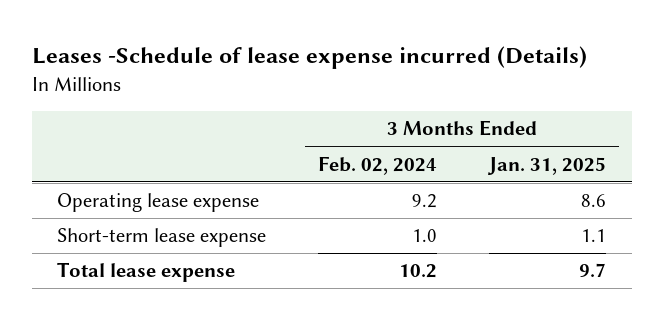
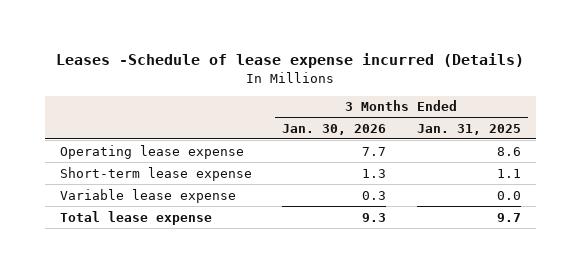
- | 3 Months Ended Feb. 02, 2024 | 3 Months Ended Jan. 31, 2025
+ | 3 Months Ended Jan. 30, 2026 | 3 Months Ended Jan. 31, 2025
+ Variable lease expense | 0.3 | 0.0

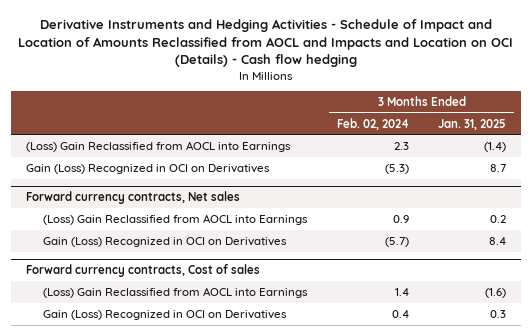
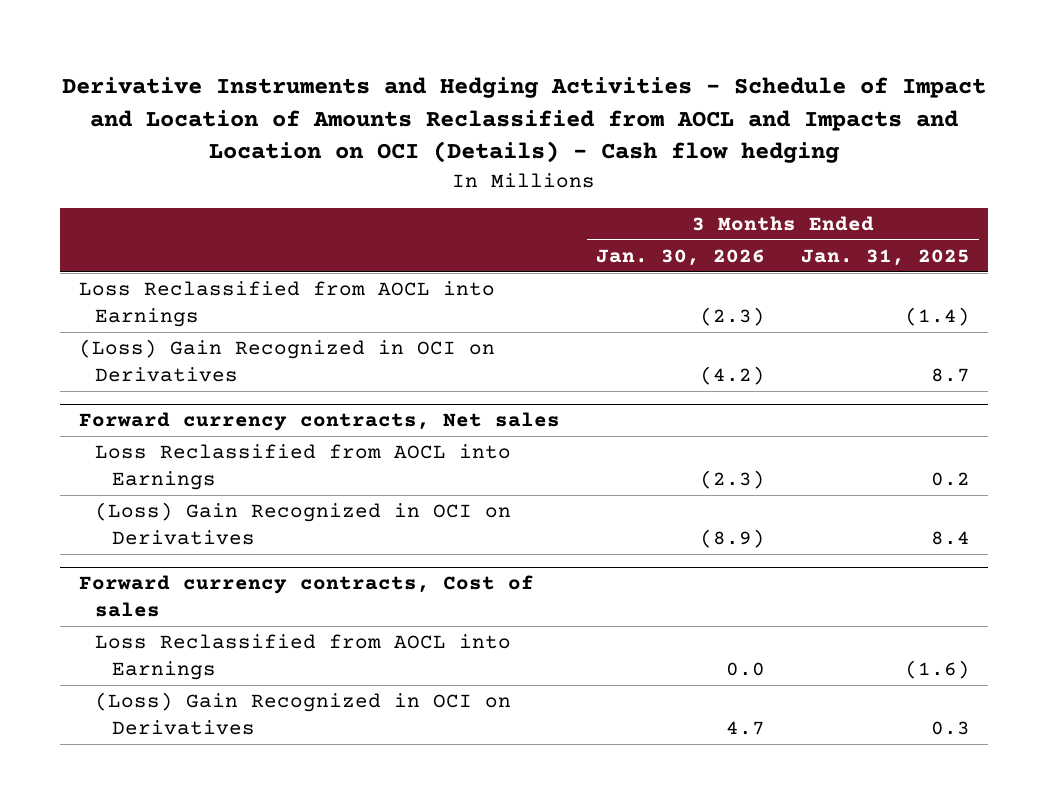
- | 3 Months Ended Feb. 02, 2024 | 3 Months Ended Jan. 31, 2025
+ | 3 Months Ended Jan. 30, 2026 | 3 Months Ended Jan. 31, 2025
- (Loss) Gain Reclassified from AOCL into Earnings | 2.3 | (1.4)
- Gain (Loss) Recognized in OCI on Derivatives | (5.3) | 8.7
+ Loss Reclassified from AOCL into Earnings | (2.3) | (1.4)
+ (Loss) Gain Recognized in OCI on Derivatives | (4.2) | 8.7
@ Forward currency contracts, Net sales
- (Loss) Gain Reclassified from AOCL into Earnings | 0.9 | 0.2
- Gain (Loss) Recognized in OCI on Derivatives | (5.7) | 8.4
+ Loss Reclassified from AOCL into Earnings | (2.3) | 0.2
+ (Loss) Gain Recognized in OCI on Derivatives | (8.9) | 8.4
@ Forward currency contracts, Cost of sales
- (Loss) Gain Reclassified from AOCL into Earnings | 1.4 | (1.6)
- Gain (Loss) Recognized in OCI on Derivatives | 0.4 | 0.3
+ Loss Reclassified from AOCL into Earnings | 0.0 | (1.6)
+ (Loss) Gain Recognized in OCI on Derivatives | 4.7 | 0.3

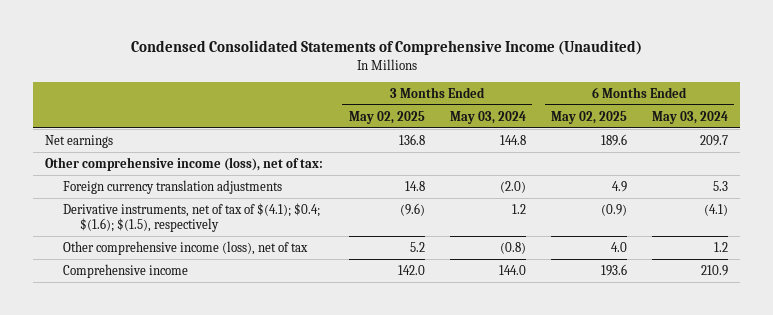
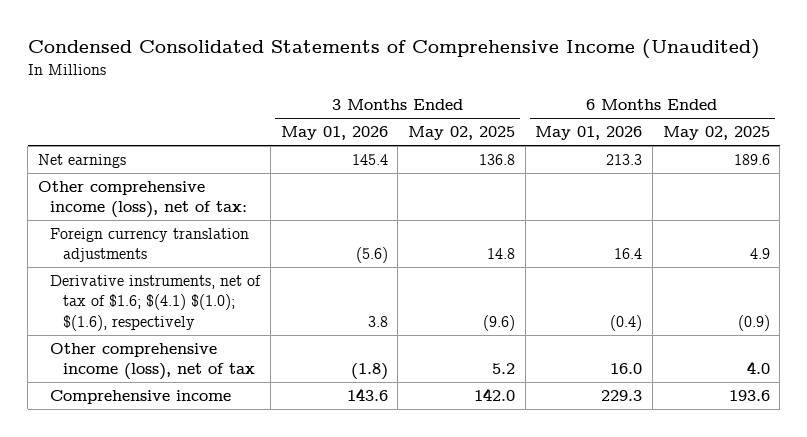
- | 3 Months Ended May 02, 2025 | 3 Months Ended May 03, 2024 | 6 Months Ended May 02, 2025 | 6 Months Ended May 03, 2024
+ | 3 Months Ended May 01, 2026 | 3 Months Ended May 02, 2025 | 6 Months Ended May 01, 2026 | 6 Months Ended May 02, 2025
- Derivative instruments, net of tax of $(4.1); $0.4; $(1.6); $(1.5), respectively | (9.6) | 1.2 | (0.9) | (4.1)
+ Derivative instruments, net of tax of $1.6; $(4.1) $(1.0); $(1.6), respectively | 3.8 | (9.6) | (0.4) | (0.9)

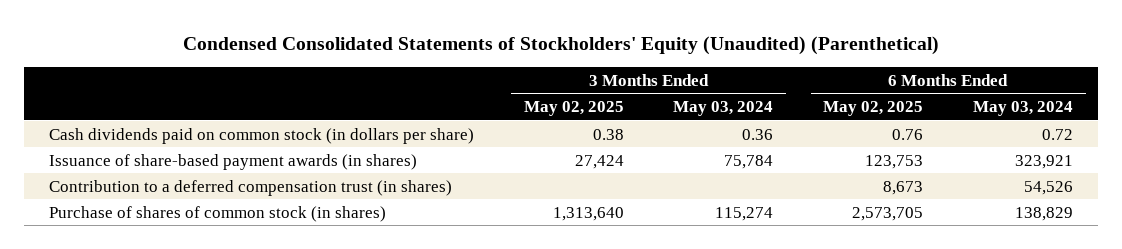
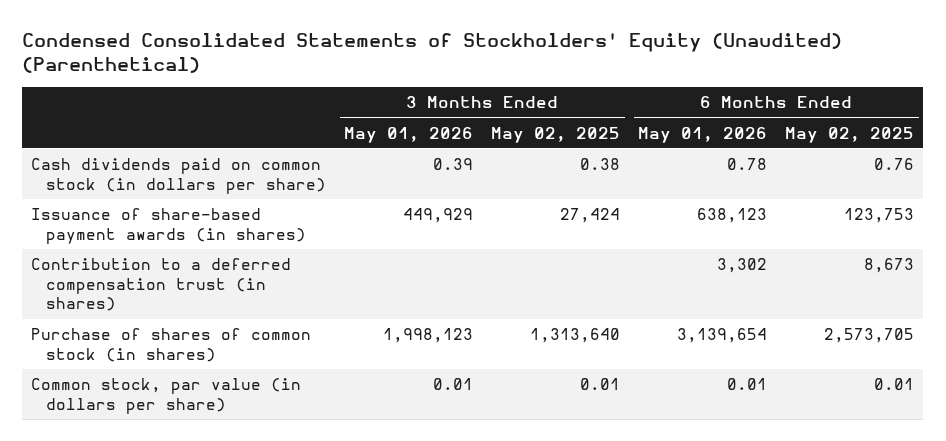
- | 3 Months Ended May 02, 2025 | 3 Months Ended May 03, 2024 | 6 Months Ended May 02, 2025 | 6 Months Ended May 03, 2024
+ | 3 Months Ended May 01, 2026 | 3 Months Ended May 02, 2025 | 6 Months Ended May 01, 2026 | 6 Months Ended May 02, 2025
+ Common stock, par value (in dollars per share) | 0.01 | 0.01 | 0.01 | 0.01

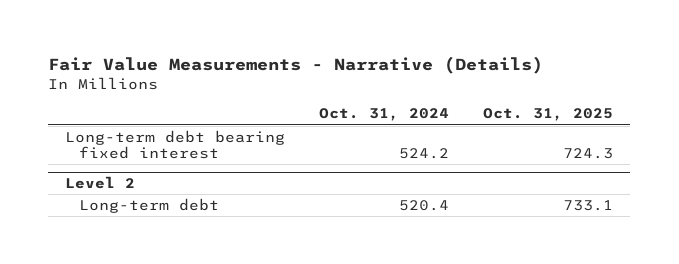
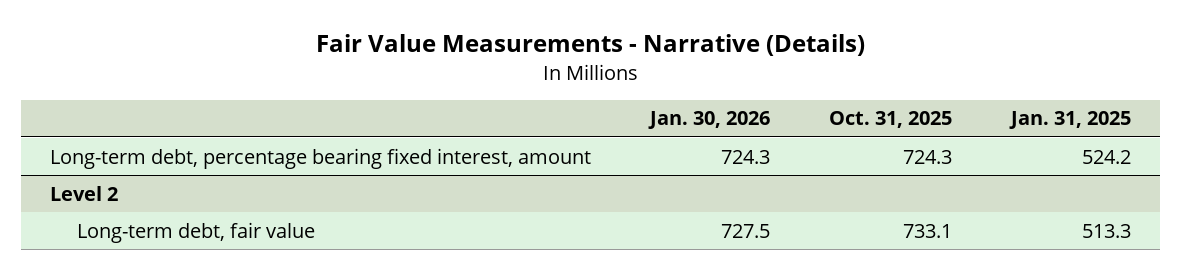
- | Oct. 31, 2024 | Oct. 31, 2025
+ | Jan. 30, 2026 | Oct. 31, 2025 | Jan. 31, 2025
- Long-term debt bearing fixed interest | 524.2 | 724.3
+ Long-term debt, percentage bearing fixed interest, amount | 724.3 | 724.3 | 524.2
@ Level 2
- Long-term debt | 520.4 | 733.1
+ Long-term debt, fair value | 727.5 | 733.1 | 513.3

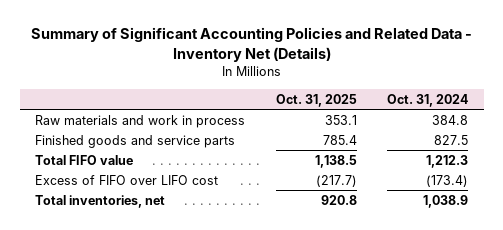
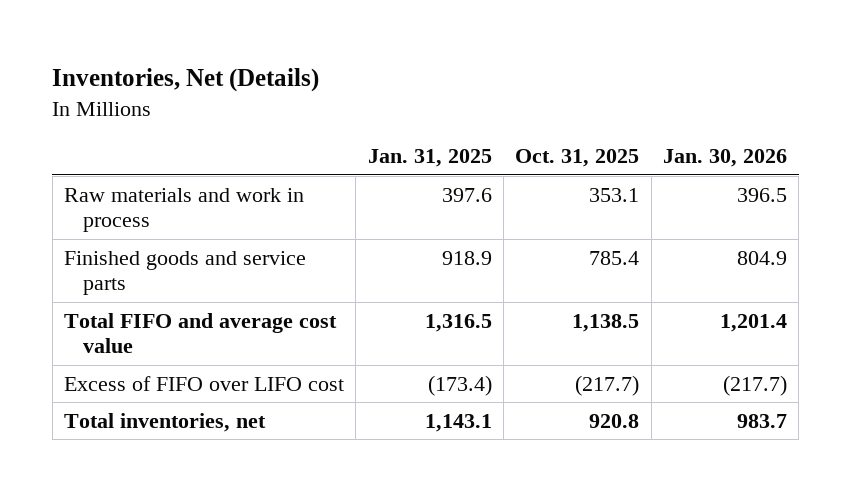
- Summary of Significant Accounting Policies and Related Data - Inventory Net (Details)
+ Inventories, Net (Details)
- | Oct. 31, 2025 | Oct. 31, 2024
+ | Jan. 31, 2025 | Oct. 31, 2025 | Jan. 30, 2026
- Total FIFO value | 1,138.5 | 1,212.3
+ Total FIFO and average cost value | 1,316.5 | 1,138.5 | 1,201.4

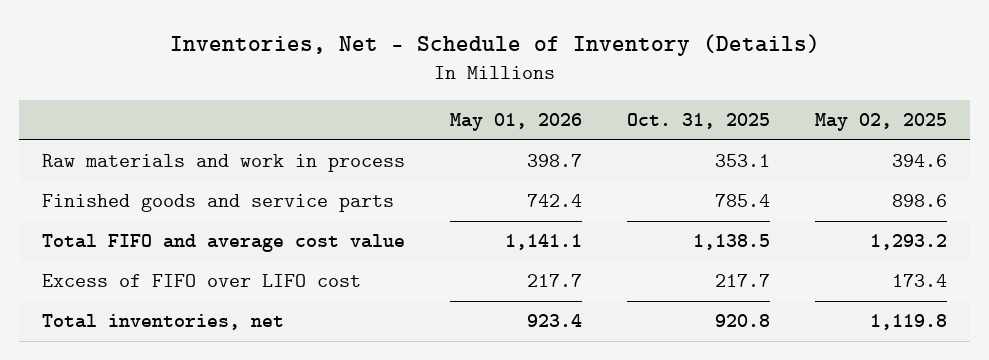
- Inventories, Net (Details)
+ Inventories, Net - Schedule of Inventory (Details)
- | Jan. 31, 2025 | Oct. 31, 2025 | Jan. 30, 2026
+ | May 01, 2026 | Oct. 31, 2025 | May 02, 2025
- Excess of FIFO over LIFO cost | (173.4) | (217.7) | (217.7)
+ Excess of FIFO over LIFO cost | 217.7 | 217.7 | 173.4

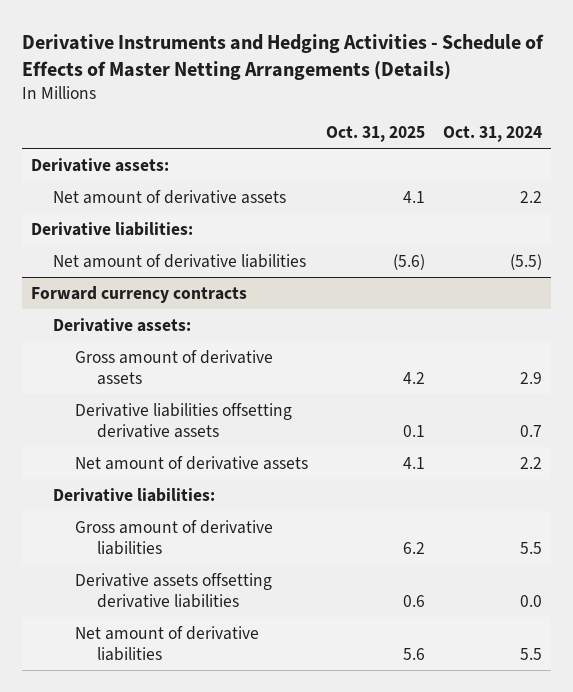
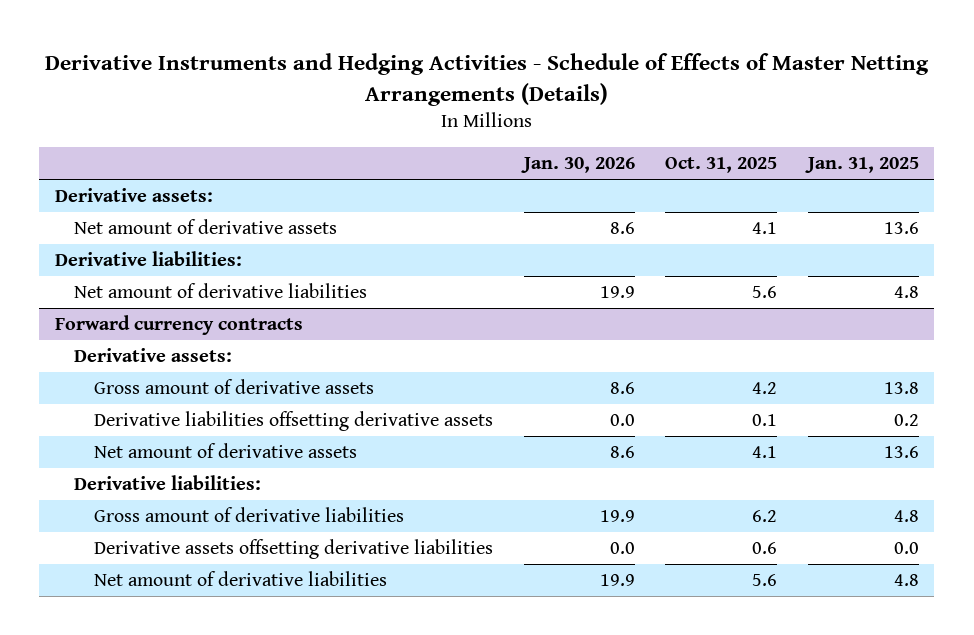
- | Oct. 31, 2025 | Oct. 31, 2024
+ | Jan. 30, 2026 | Oct. 31, 2025 | Jan. 31, 2025
- Net amount of derivative liabilities | (5.6) | (5.5)
+ Net amount of derivative liabilities | 19.9 | 5.6 | 4.8

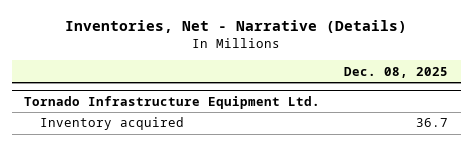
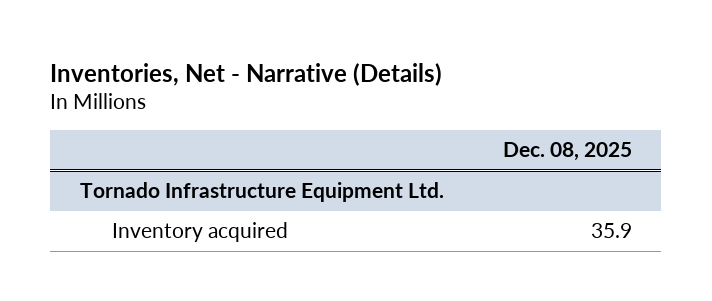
@ Tornado Infrastructure Equipment Ltd.
- Inventory acquired | 36.7
+ Inventory acquired | 35.9

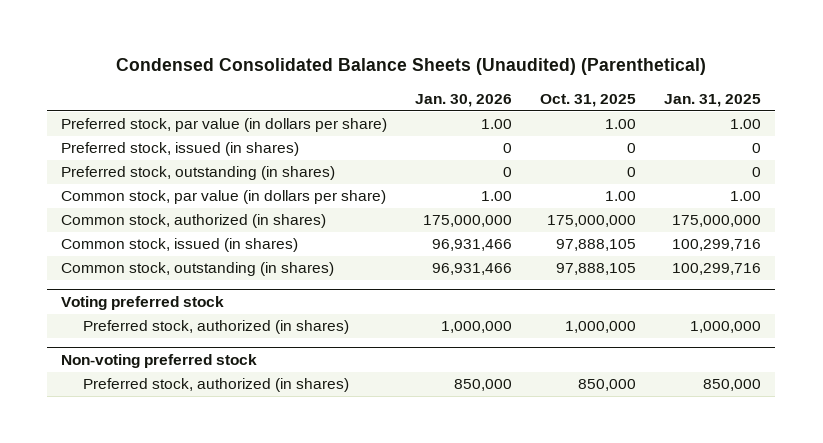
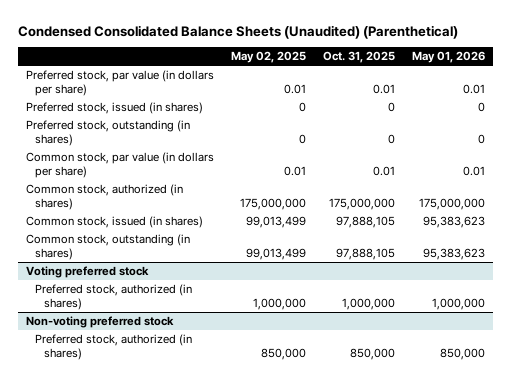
- | Jan. 30, 2026 | Oct. 31, 2025 | Jan. 31, 2025
+ | May 02, 2025 | Oct. 31, 2025 | May 01, 2026
- Preferred stock, par value (in dollars per share) | 1.00 | 1.00 | 1.00
+ Preferred stock, par value (in dollars per share) | 0.01 | 0.01 | 0.01
- Common stock, par value (in dollars per share) | 1.00 | 1.00 | 1.00
+ Common stock, par value (in dollars per share) | 0.01 | 0.01 | 0.01

